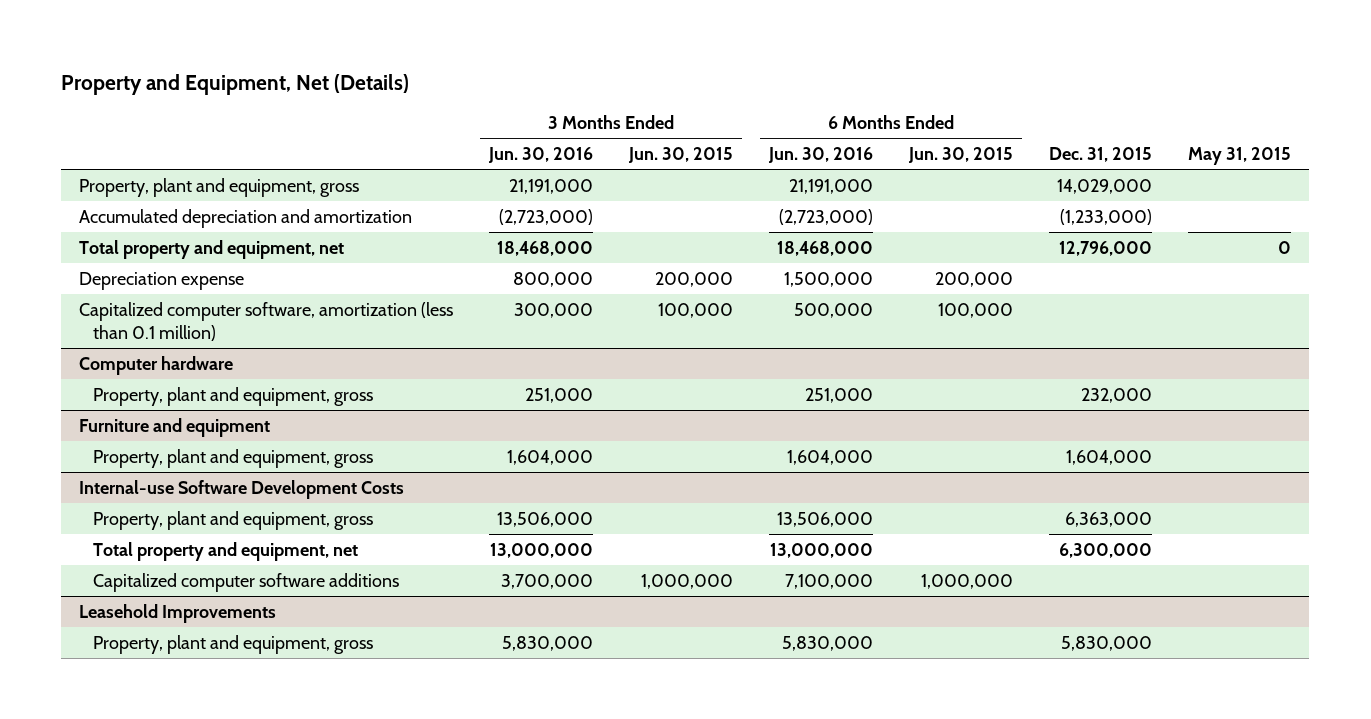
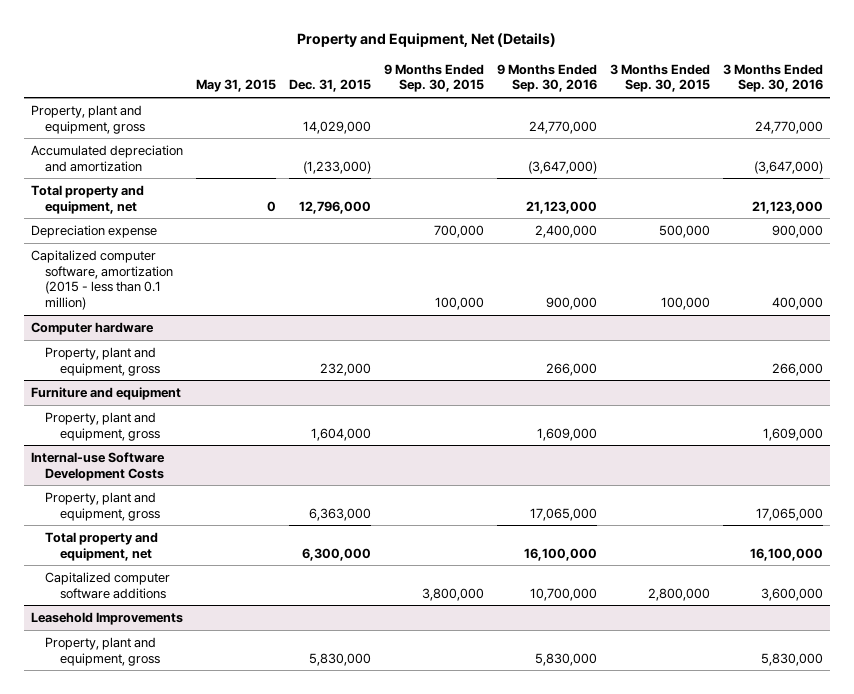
- | 3 Months Ended Jun. 30, 2016 | 3 Months Ended Jun. 30, 2015 | 6 Months Ended Jun. 30, 2016 | 6 Months Ended Jun. 30, 2015 | Dec. 31, 2015 | May 31, 2015
+ | May 31, 2015 | Dec. 31, 2015 | 9 Months Ended Sep. 30, 2015 | 9 Months Ended Sep. 30, 2016 | 3 Months Ended Sep. 30, 2015 | 3 Months Ended Sep. 30, 2016
- Capitalized computer software, amortization (less than 0.1 million) | 300,000 | 100,000 | 500,000 | 100,000 | |
+ Capitalized computer software, amortization (2015 - less than 0.1 million) | | | 100,000 | 900,000 | 100,000 | 400,000

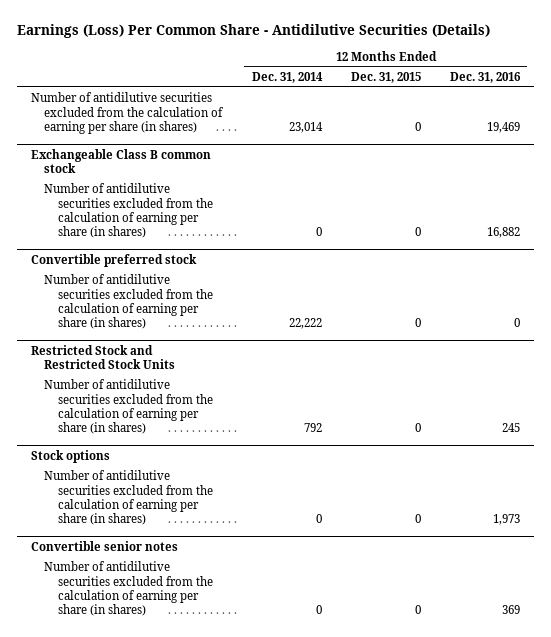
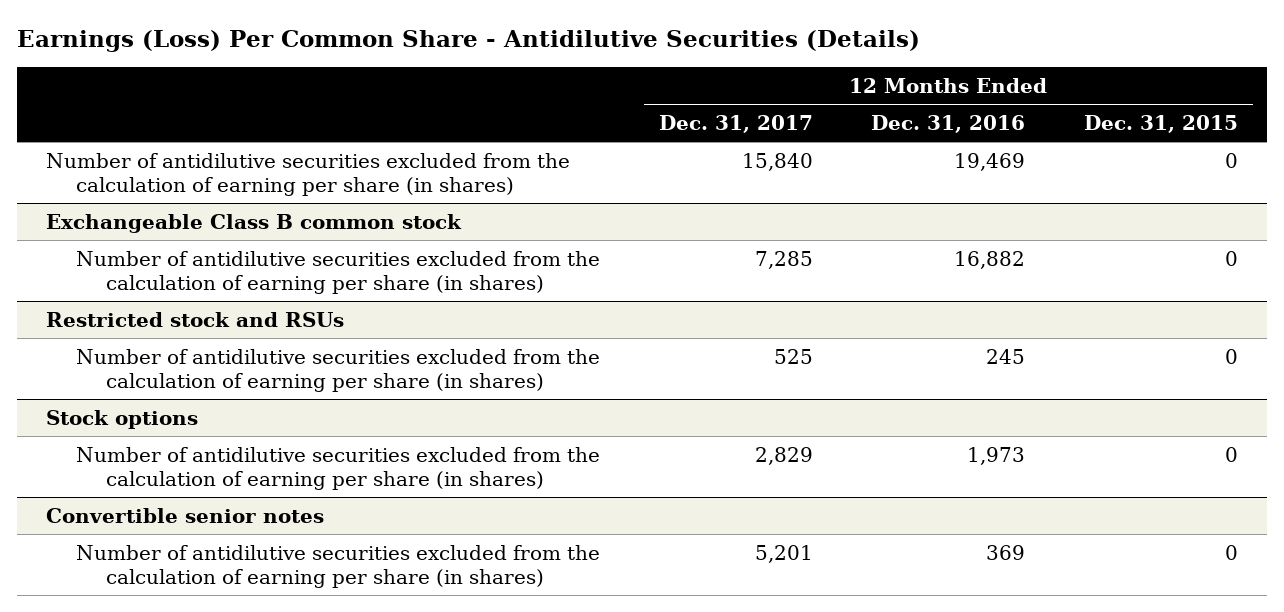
- | 12 Months Ended Dec. 31, 2014 | 12 Months Ended Dec. 31, 2015 | 12 Months Ended Dec. 31, 2016
+ | 12 Months Ended Dec. 31, 2017 | 12 Months Ended Dec. 31, 2016 | 12 Months Ended Dec. 31, 2015
- Convertible preferred stock
- Number of antidilutive securities excluded from the calculation of earning per share (in shares) | 22,222 | 0 | 0
- Restricted Stock and Restricted Stock Units
+ Restricted stock and RSUs

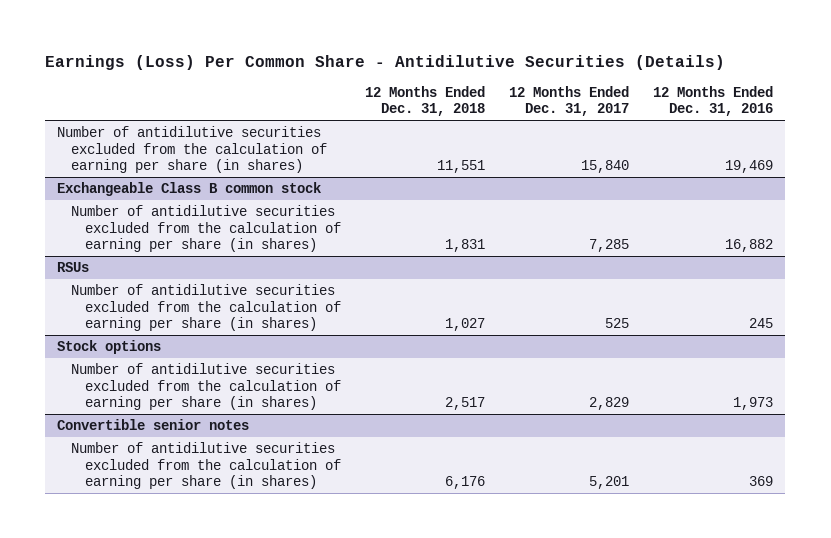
- | 12 Months Ended Dec. 31, 2017 | 12 Months Ended Dec. 31, 2016 | 12 Months Ended Dec. 31, 2015
+ | 12 Months Ended Dec. 31, 2018 | 12 Months Ended Dec. 31, 2017 | 12 Months Ended Dec. 31, 2016
- Restricted stock and RSUs
+ RSUs

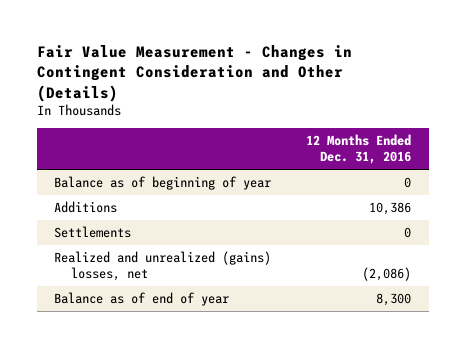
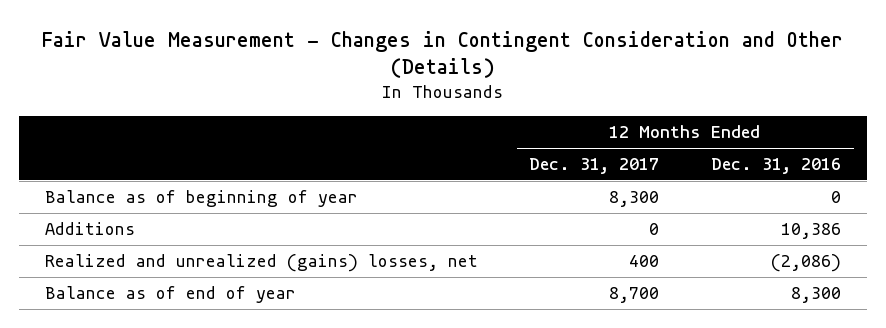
- | 12 Months Ended Dec. 31, 2016
+ | 12 Months Ended Dec. 31, 2017 | 12 Months Ended Dec. 31, 2016
- Settlements | 0

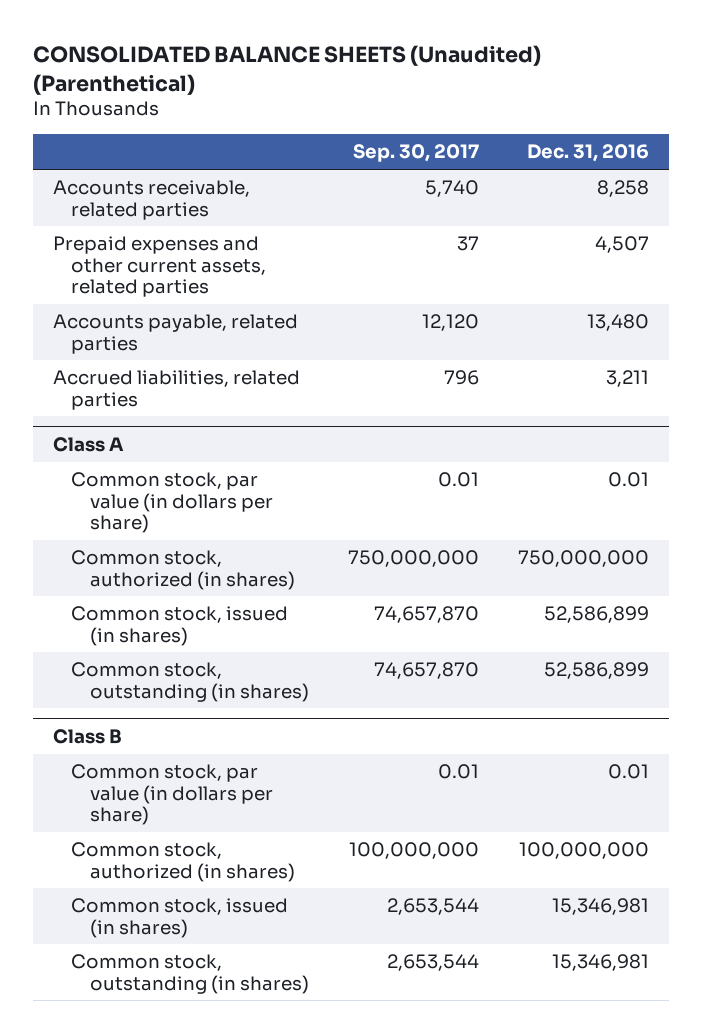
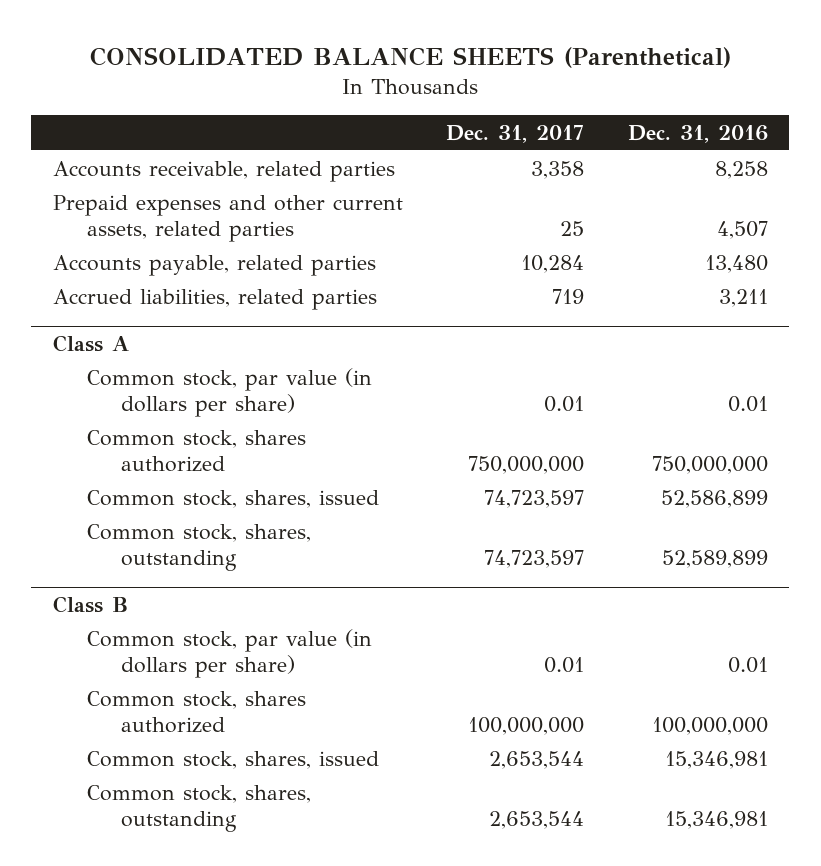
- CONSOLIDATED BALANCE SHEETS (Unaudited) (Parenthetical)
+ CONSOLIDATED BALANCE SHEETS (Parenthetical)
- | Sep. 30, 2017 | Dec. 31, 2016
+ | Dec. 31, 2017 | Dec. 31, 2016
@ Class A
- Common stock, authorized (in shares) | 750,000,000 | 750,000,000
- Common stock, issued (in shares) | 74,657,870 | 52,586,899
- Common stock, outstanding (in shares) | 74,657,870 | 52,586,899
+ Common stock, shares authorized | 750,000,000 | 750,000,000
+ Common stock, shares, issued | 74,723,597 | 52,586,899
+ Common stock, shares, outstanding | 74,723,597 | 52,589,899
@ Class B
- Common stock, authorized (in shares) | 100,000,000 | 100,000,000
- Common stock, issued (in shares) | 2,653,544 | 15,346,981
- Common stock, outstanding (in shares) | 2,653,544 | 15,346,981
+ Common stock, shares authorized | 100,000,000 | 100,000,000
+ Common stock, shares, issued | 2,653,544 | 15,346,981
+ Common stock, shares, outstanding | 2,653,544 | 15,346,981

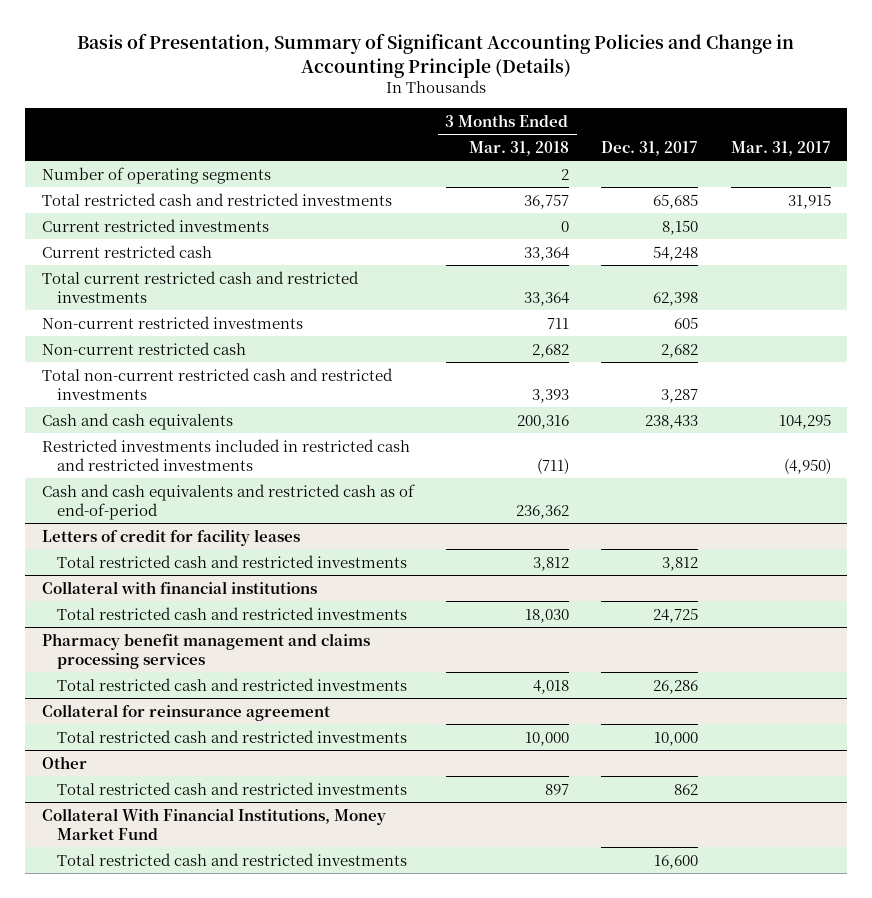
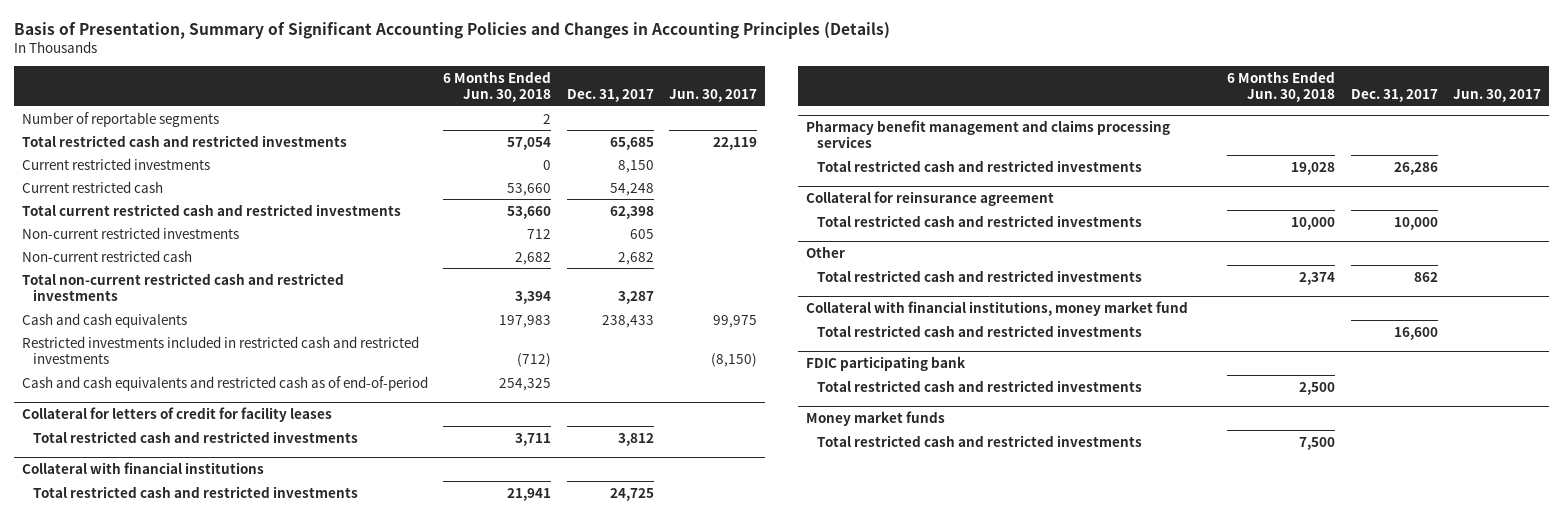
- Basis of Presentation, Summary of Significant Accounting Policies and Change in Accounting Principle (Details)
+ Basis of Presentation, Summary of Significant Accounting Policies and Changes in Accounting Principles (Details)
- | 3 Months Ended Mar. 31, 2018 | Dec. 31, 2017 | Mar. 31, 2017
+ | 6 Months Ended Jun. 30, 2018 | Dec. 31, 2017 | Jun. 30, 2017
- Number of operating segments | 2 | |
+ Number of reportable segments | 2 | |
- Letters of credit for facility leases
+ Collateral for letters of credit for facility leases
- Collateral With Financial Institutions, Money Market Fund
+ Collateral with financial institutions, money market fund
+ FDIC participating bank
+ Total restricted cash and restricted investments | 2,500 | |
+ Money market funds
+ Total restricted cash and restricted investments | 7,500 | |

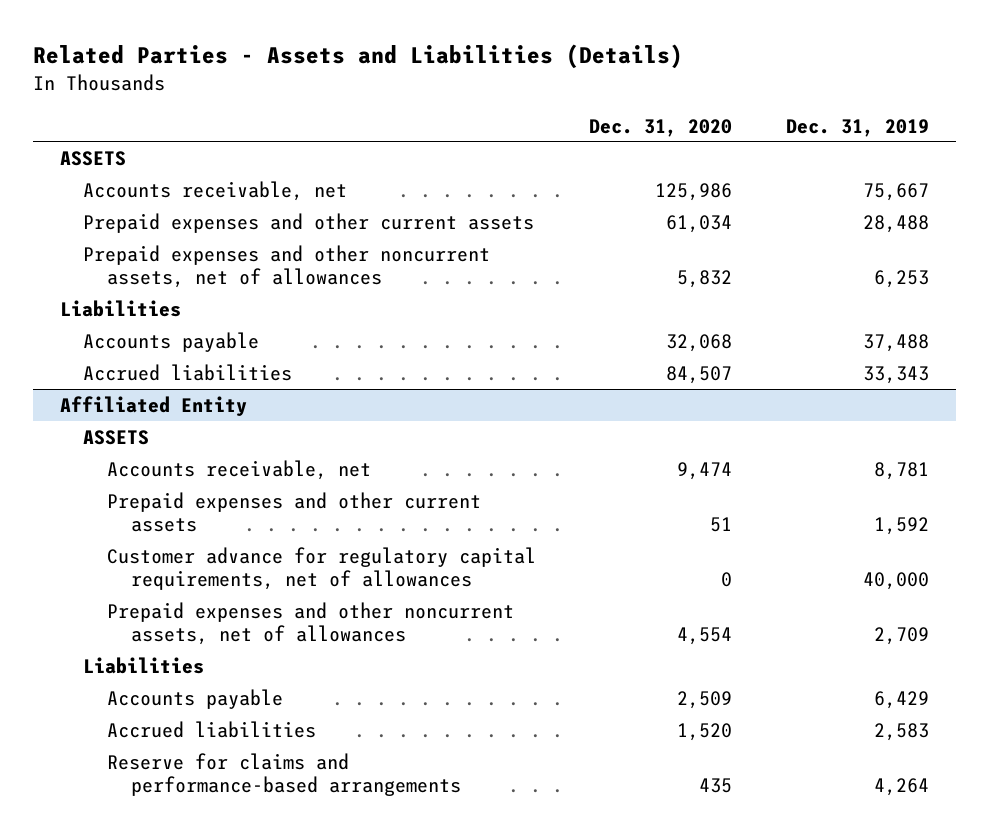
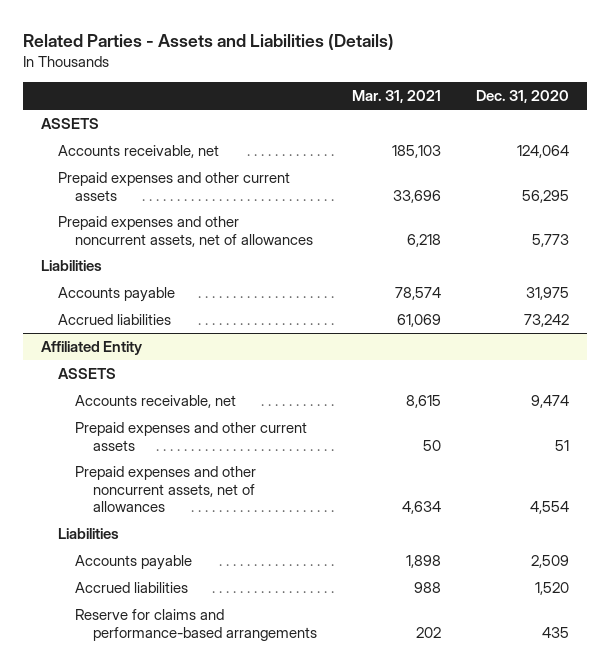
- | Dec. 31, 2020 | Dec. 31, 2019
+ | Mar. 31, 2021 | Dec. 31, 2020
- Accounts receivable, net | 125,986 | 75,667
- Prepaid expenses and other current assets | 61,034 | 28,488
- Prepaid expenses and other noncurrent assets, net of allowances | 5,832 | 6,253
+ Accounts receivable, net | 185,103 | 124,064
+ Prepaid expenses and other current assets | 33,696 | 56,295
+ Prepaid expenses and other noncurrent assets, net of allowances | 6,218 | 5,773
- Accounts payable | 32,068 | 37,488
- Accrued liabilities | 84,507 | 33,343
+ Accounts payable | 78,574 | 31,975
+ Accrued liabilities | 61,069 | 73,242
@ Affiliated Entity
- Customer advance for regulatory capital requirements, net of allowances | 0 | 40,000

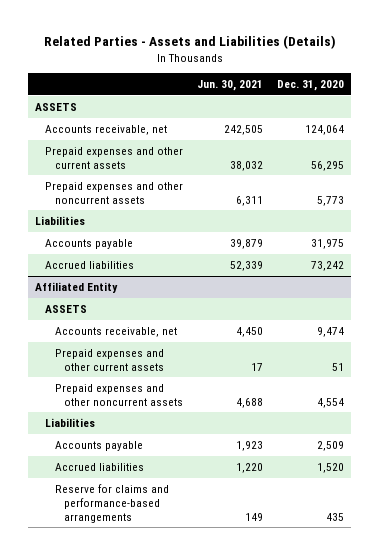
- | Mar. 31, 2021 | Dec. 31, 2020
+ | Jun. 30, 2021 | Dec. 31, 2020
- Prepaid expenses and other noncurrent assets, net of allowances | 6,218 | 5,773
+ Prepaid expenses and other noncurrent assets | 6,311 | 5,773
@ Affiliated Entity
- Prepaid expenses and other noncurrent assets, net of allowances | 4,634 | 4,554
+ Prepaid expenses and other noncurrent assets | 4,688 | 4,554

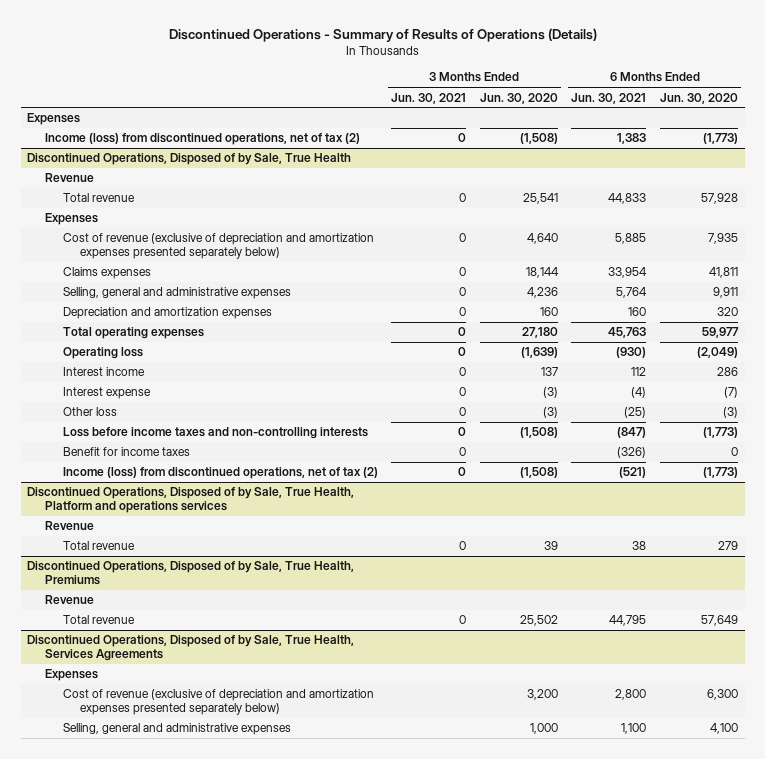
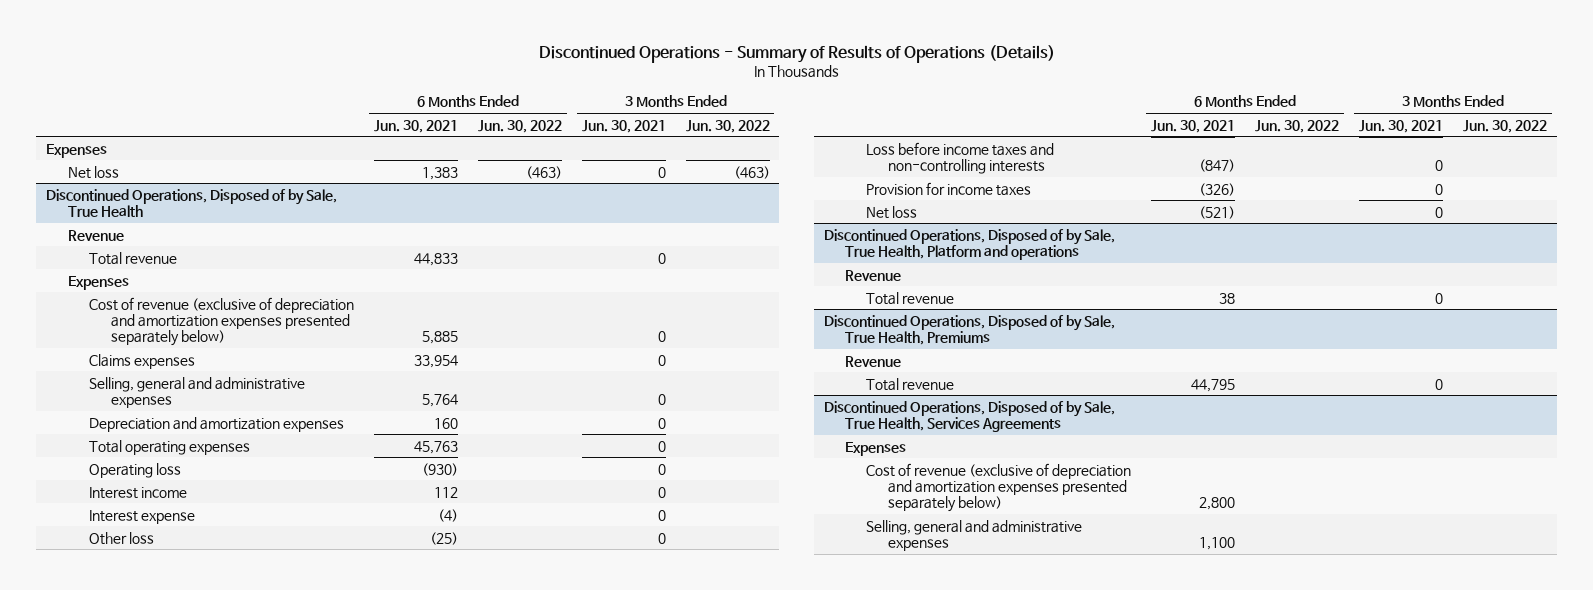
- | 3 Months Ended Jun. 30, 2021 | 3 Months Ended Jun. 30, 2020 | 6 Months Ended Jun. 30, 2021 | 6 Months Ended Jun. 30, 2020
+ | 6 Months Ended Jun. 30, 2021 | 6 Months Ended Jun. 30, 2022 | 3 Months Ended Jun. 30, 2021 | 3 Months Ended Jun. 30, 2022
- Income (loss) from discontinued operations, net of tax (2) | 0 | (1,508) | 1,383 | (1,773)
+ Net loss | 1,383 | (463) | 0 | (463)
@ Discontinued Operations, Disposed of by Sale, True Health
- Benefit for income taxes | 0 | | (326) | 0
- Income (loss) from discontinued operations, net of tax (2) | 0 | (1,508) | (521) | (1,773)
- Discontinued Operations, Disposed of by Sale, True Health, Platform and operations services
@ Discontinued Operations, Disposed of by Sale, True Health
+ Provision for income taxes | (326) | | 0 |
+ Net loss | (521) | | 0 |
+ Discontinued Operations, Disposed of by Sale, True Health, Platform and operations

